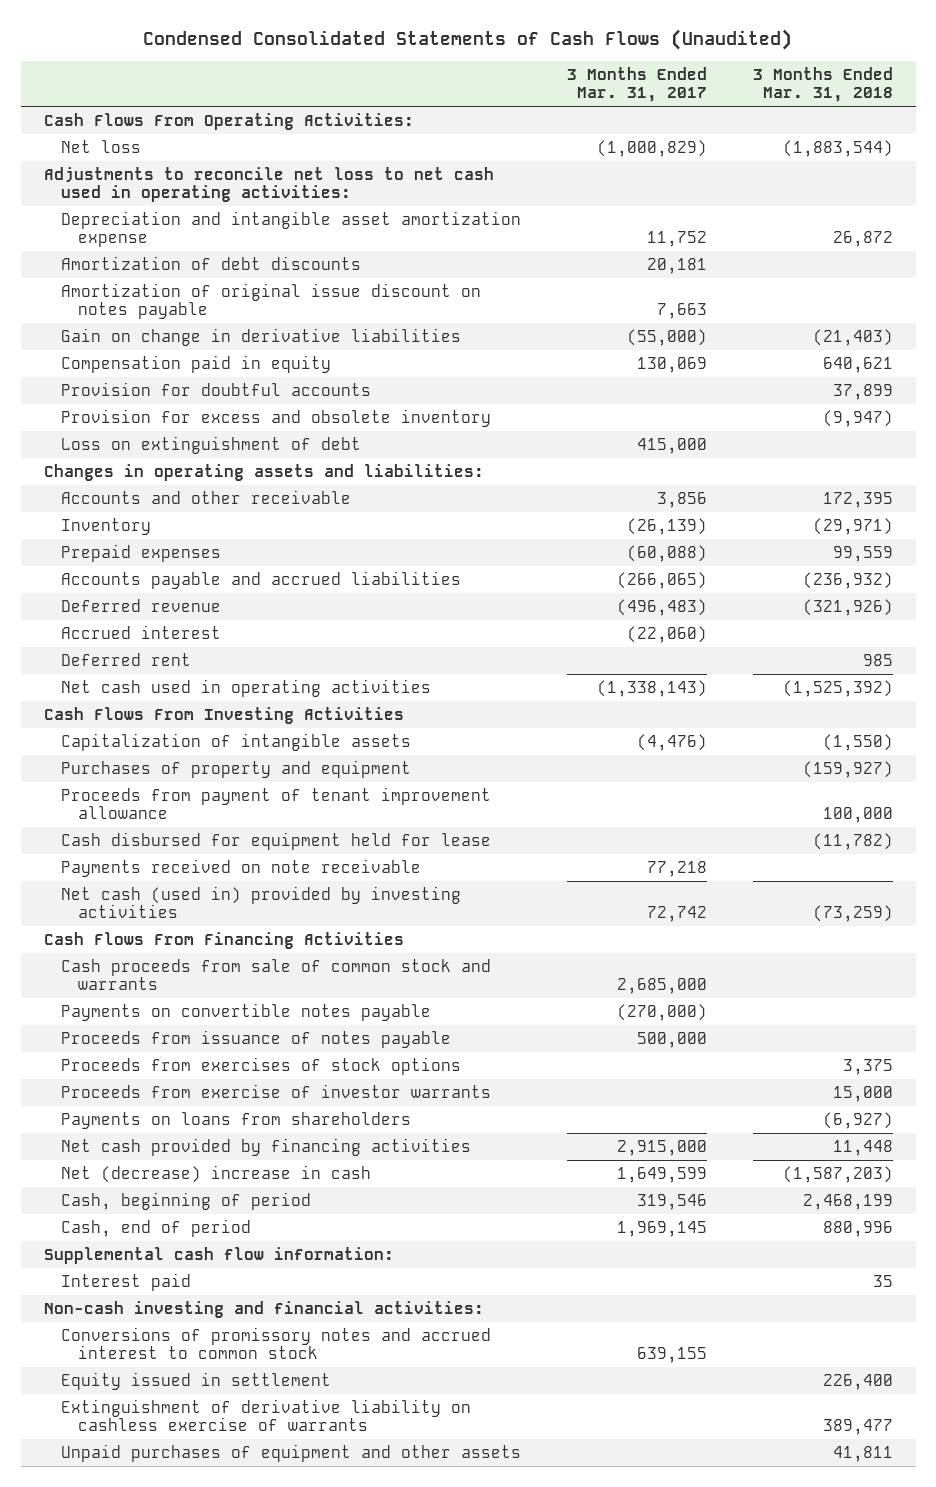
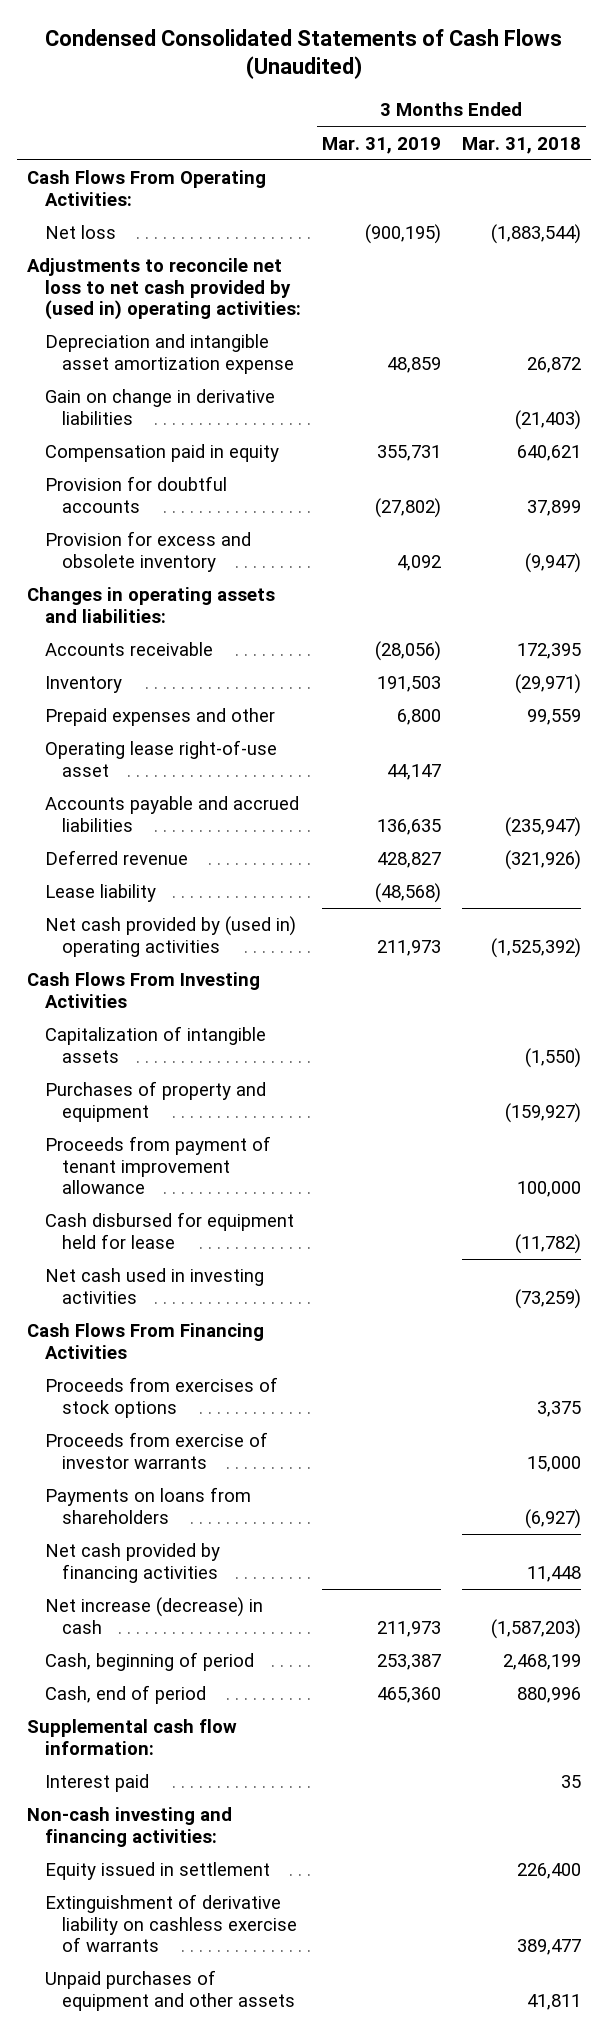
- | 3 Months Ended Mar. 31, 2017 | 3 Months Ended Mar. 31, 2018
+ | 3 Months Ended Mar. 31, 2019 | 3 Months Ended Mar. 31, 2018
- Adjustments to reconcile net loss to net cash used in operating activities:
+ Adjustments to reconcile net loss to net cash provided by (used in) operating activities:
- Amortization of debt discounts | 20,181 |
- Amortization of original issue discount on notes payable | 7,663 |
- Loss on extinguishment of debt | 415,000 |
- Accounts and other receivable | 3,856 | 172,395
+ Accounts receivable | (28,056) | 172,395
- Prepaid expenses | (60,088) | 99,559
- Accounts payable and accrued liabilities | (266,065) | (236,932)
+ Prepaid expenses and other | 6,800 | 99,559
+ Operating lease right-of-use asset | 44,147 |
+ Accounts payable and accrued liabilities | 136,635 | (235,947)
- Accrued interest | (22,060) |
- Deferred rent | | 985
- Net cash used in operating activities | (1,338,143) | (1,525,392)
+ Lease liability | (48,568) |
+ Net cash provided by (used in) operating activities | 211,973 | (1,525,392)
- Payments received on note receivable | 77,218 |
- Net cash (used in) provided by investing activities | 72,742 | (73,259)
+ Net cash used in investing activities | | (73,259)
- Cash proceeds from sale of common stock and warrants | 2,685,000 |
- Payments on convertible notes payable | (270,000) |
- Proceeds from issuance of notes payable | 500,000 |
- Net (decrease) increase in cash | 1,649,599 | (1,587,203)
+ Net increase (decrease) in cash | 211,973 | (1,587,203)
- Non-cash investing and financial activities:
- Conversions of promissory notes and accrued interest to common stock | 639,155 |
+ Non-cash investing and financing activities:

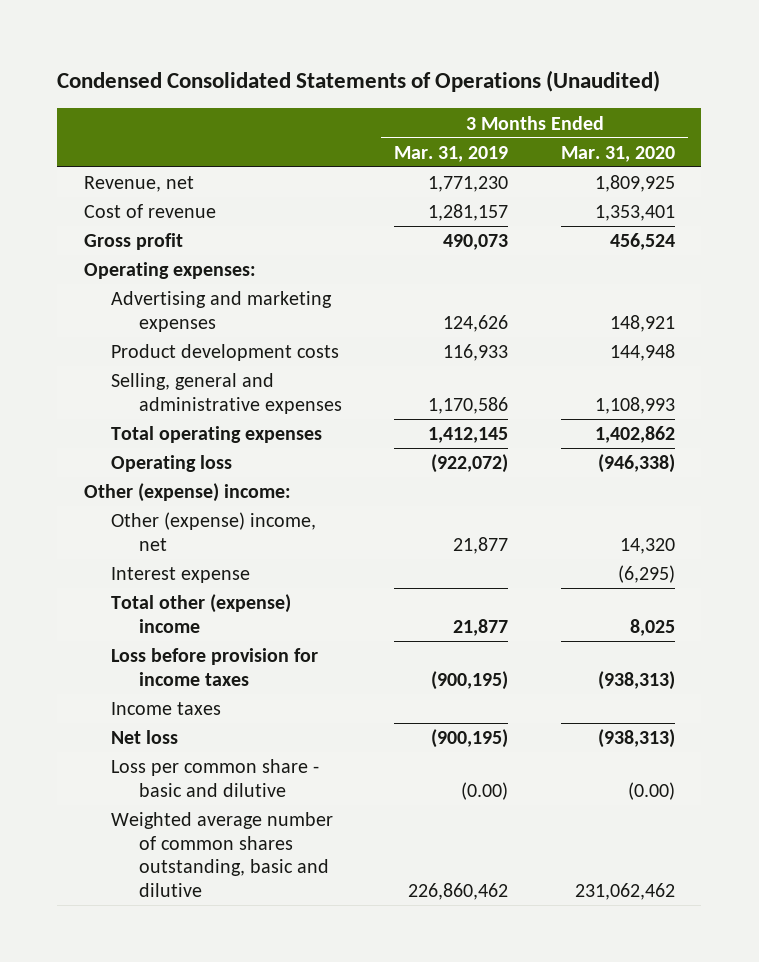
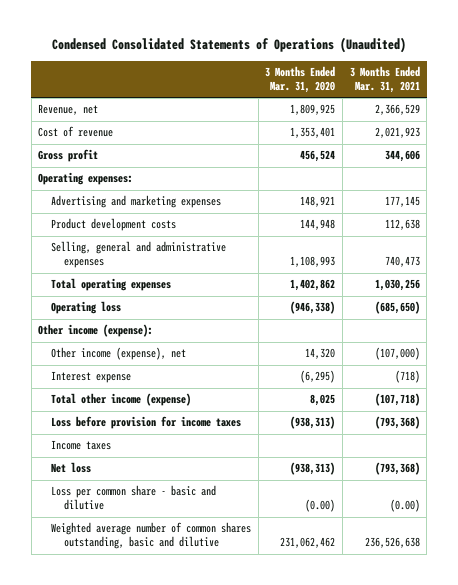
- | 3 Months Ended Mar. 31, 2019 | 3 Months Ended Mar. 31, 2020
+ | 3 Months Ended Mar. 31, 2020 | 3 Months Ended Mar. 31, 2021
- Other (expense) income:
- Other (expense) income, net | 21,877 | 14,320
+ Other income (expense):
+ Other income (expense), net | 14,320 | (107,000)
- Total other (expense) income | 21,877 | 8,025
+ Total other income (expense) | 8,025 | (107,718)

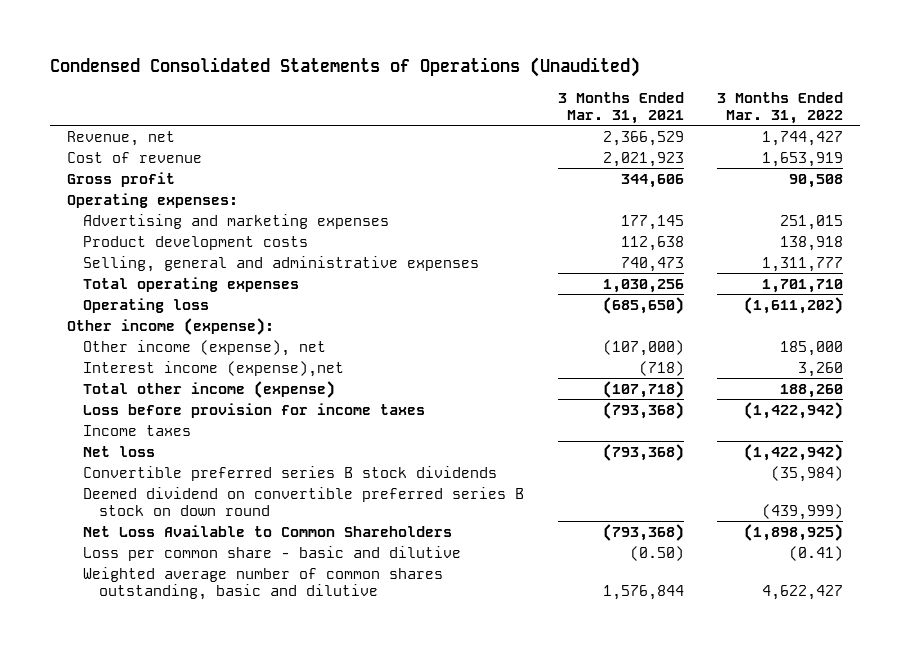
- | 3 Months Ended Mar. 31, 2020 | 3 Months Ended Mar. 31, 2021
+ | 3 Months Ended Mar. 31, 2021 | 3 Months Ended Mar. 31, 2022
- Interest expense | (6,295) | (718)
+ Interest income (expense),net | (718) | 3,260
- Loss per common share - basic and dilutive | (0.00) | (0.00)
- Weighted average number of common shares outstanding, basic and dilutive | 231,062,462 | 236,526,638
+ Convertible preferred series B stock dividends | | (35,984)
+ Deemed dividend on convertible preferred series B stock on down round | | (439,999)
+ Net Loss Available to Common Shareholders | (793,368) | (1,898,925)
+ Loss per common share - basic and dilutive | (0.50) | (0.41)
+ Weighted average number of common shares outstanding, basic and dilutive | 1,576,844 | 4,622,427

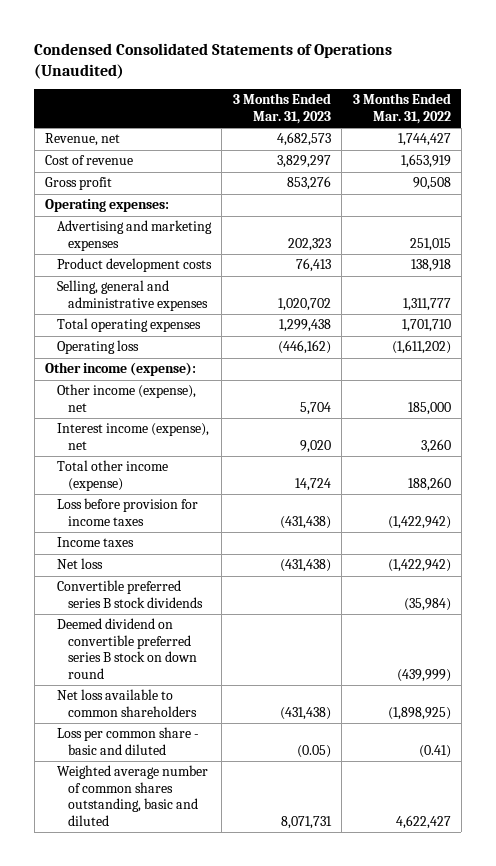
- | 3 Months Ended Mar. 31, 2021 | 3 Months Ended Mar. 31, 2022
+ | 3 Months Ended Mar. 31, 2023 | 3 Months Ended Mar. 31, 2022
- Interest income (expense),net | (718) | 3,260
+ Interest income (expense), net | 9,020 | 3,260
- Net Loss Available to Common Shareholders | (793,368) | (1,898,925)
- Loss per common share - basic and dilutive | (0.50) | (0.41)
- Weighted average number of common shares outstanding, basic and dilutive | 1,576,844 | 4,622,427
+ Net loss available to common shareholders | (431,438) | (1,898,925)
+ Loss per common share - basic and diluted | (0.05) | (0.41)
+ Weighted average number of common shares outstanding, basic and diluted | 8,071,731 | 4,622,427

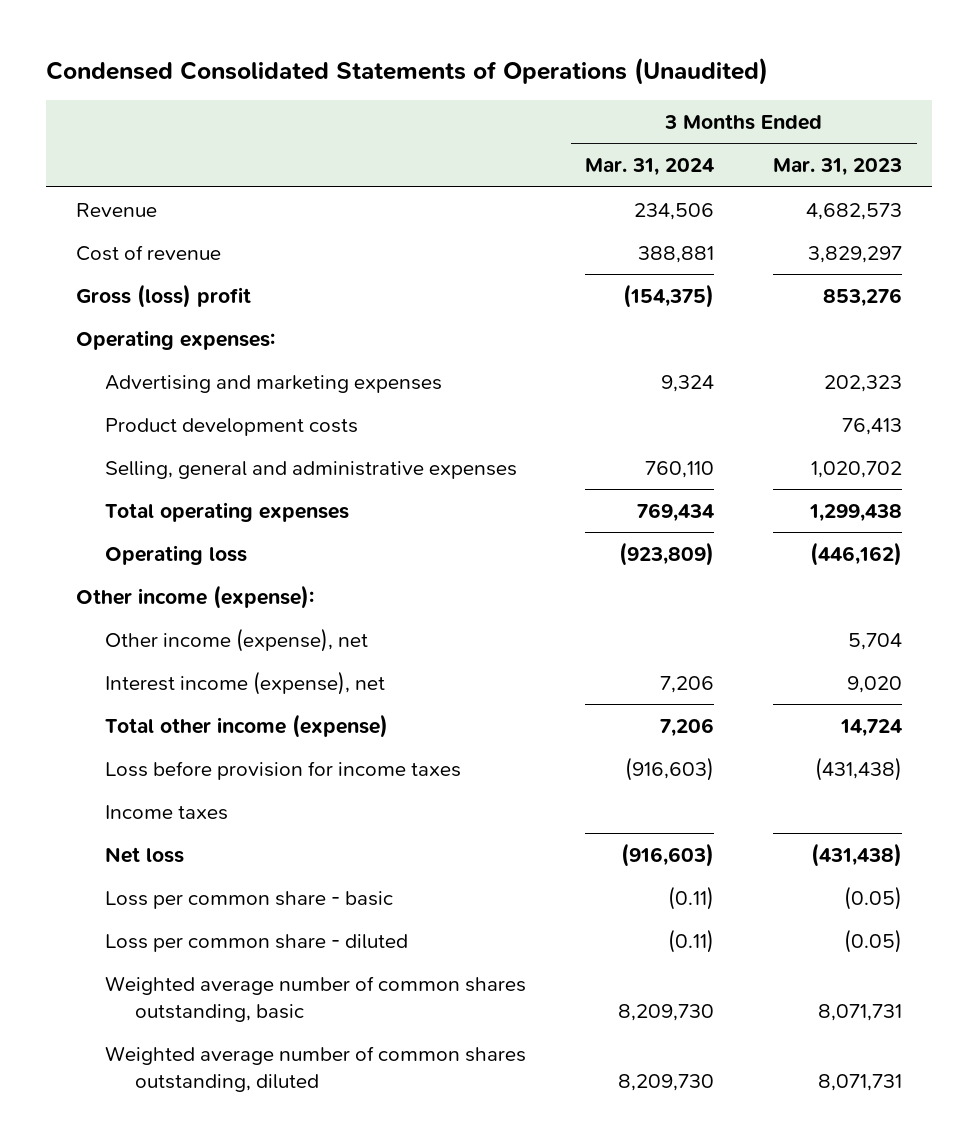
- | 3 Months Ended Mar. 31, 2023 | 3 Months Ended Mar. 31, 2022
+ | 3 Months Ended Mar. 31, 2024 | 3 Months Ended Mar. 31, 2023
- Revenue, net | 4,682,573 | 1,744,427
+ Revenue | 234,506 | 4,682,573
- Gross profit | 853,276 | 90,508
+ Gross (loss) profit | (154,375) | 853,276
- Convertible preferred series B stock dividends | | (35,984)
- Deemed dividend on convertible preferred series B stock on down round | | (439,999)
- Net loss available to common shareholders | (431,438) | (1,898,925)
- Loss per common share - basic and diluted | (0.05) | (0.41)
- Weighted average number of common shares outstanding, basic and diluted | 8,071,731 | 4,622,427
+ Loss per common share - basic | (0.11) | (0.05)
+ Loss per common share - diluted | (0.11) | (0.05)
+ Weighted average number of common shares outstanding, basic | 8,209,730 | 8,071,731
+ Weighted average number of common shares outstanding, diluted | 8,209,730 | 8,071,731

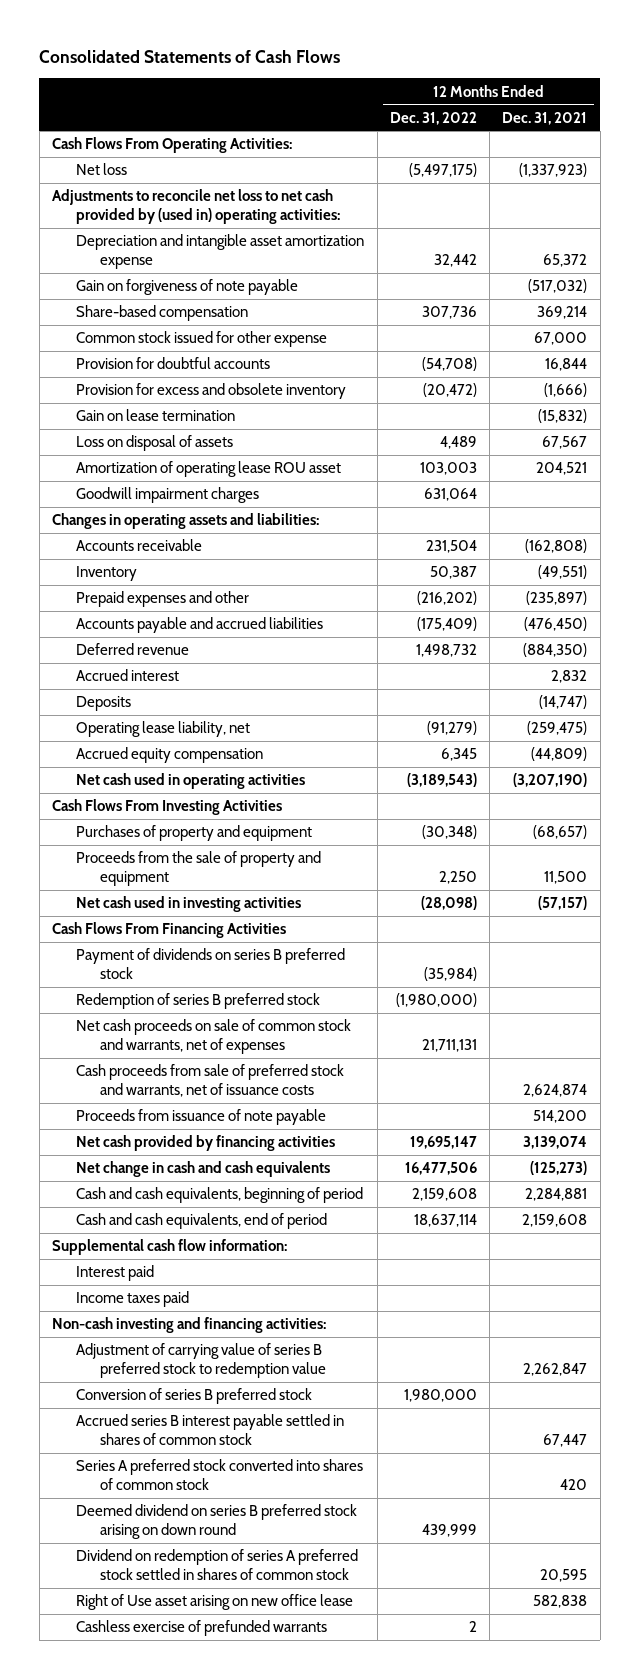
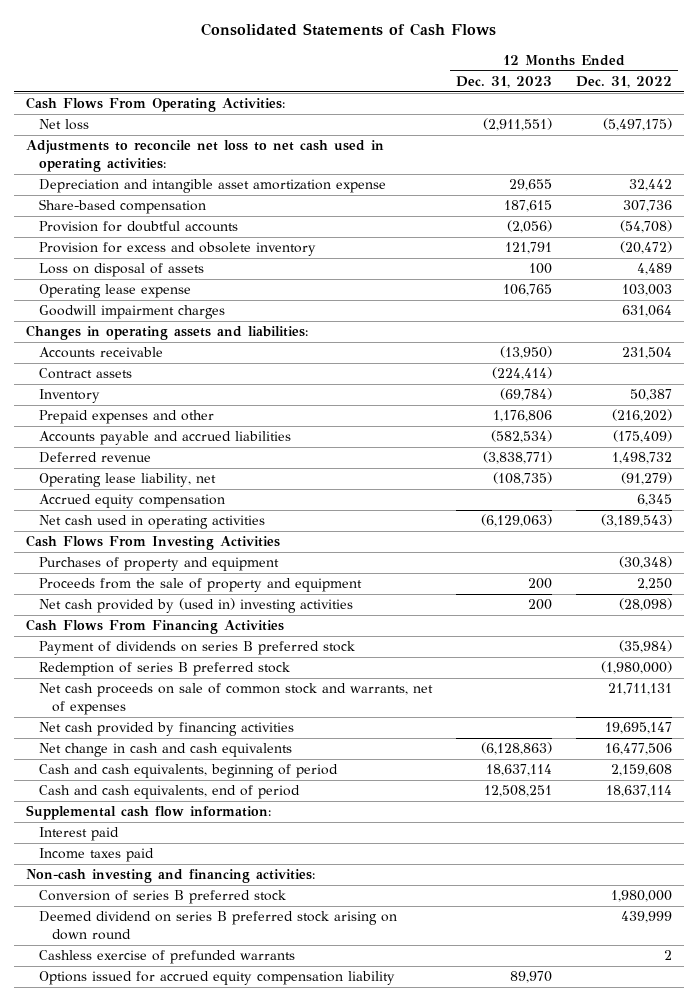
- | 12 Months Ended Dec. 31, 2022 | 12 Months Ended Dec. 31, 2021
+ | 12 Months Ended Dec. 31, 2023 | 12 Months Ended Dec. 31, 2022
- Adjustments to reconcile net loss to net cash provided by (used in) operating activities:
+ Adjustments to reconcile net loss to net cash used in operating activities:
- Gain on forgiveness of note payable | | (517,032)
- Common stock issued for other expense | | 67,000
- Gain on lease termination | | (15,832)
- Amortization of operating lease ROU asset | 103,003 | 204,521
+ Operating lease expense | 106,765 | 103,003
+ Contract assets | (224,414) |
- Accrued interest | | 2,832
- Deposits | | (14,747)
- Net cash used in investing activities | (28,098) | (57,157)
+ Net cash provided by (used in) investing activities | 200 | (28,098)
- Cash proceeds from sale of preferred stock and warrants, net of issuance costs | | 2,624,874
- Proceeds from issuance of note payable | | 514,200
- Adjustment of carrying value of series B preferred stock to redemption value | | 2,262,847
- Accrued series B interest payable settled in shares of common stock | | 67,447
- Series A preferred stock converted into shares of common stock | | 420
- Dividend on redemption of series A preferred stock settled in shares of common stock | | 20,595
- Right of Use asset arising on new office lease | | 582,838
+ Options issued for accrued equity compensation liability | 89,970 |

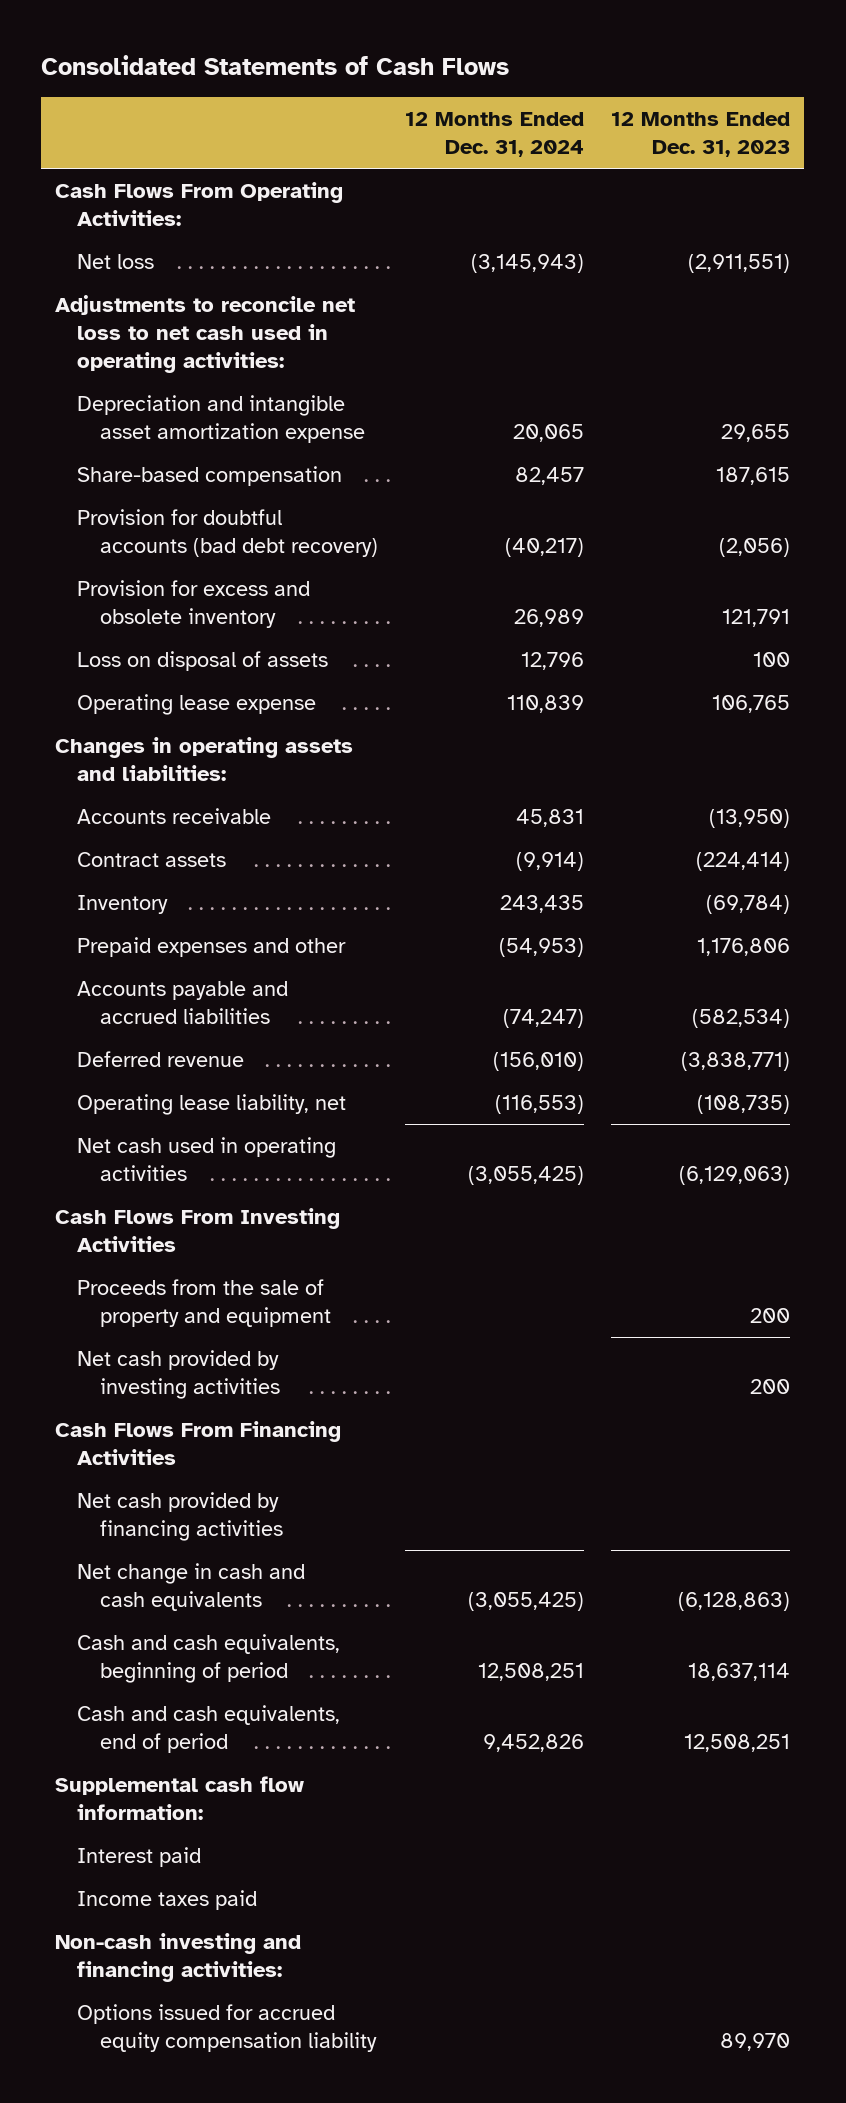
- | 12 Months Ended Dec. 31, 2023 | 12 Months Ended Dec. 31, 2022
+ | 12 Months Ended Dec. 31, 2024 | 12 Months Ended Dec. 31, 2023
- Provision for doubtful accounts | (2,056) | (54,708)
+ Provision for doubtful accounts (bad debt recovery) | (40,217) | (2,056)
- Goodwill impairment charges | | 631,064
- Accrued equity compensation | | 6,345
- Purchases of property and equipment | | (30,348)
- Net cash provided by (used in) investing activities | 200 | (28,098)
+ Net cash provided by investing activities | | 200
- Payment of dividends on series B preferred stock | | (35,984)
- Redemption of series B preferred stock | | (1,980,000)
- Net cash proceeds on sale of common stock and warrants, net of expenses | | 21,711,131
- Conversion of series B preferred stock | | 1,980,000
- Deemed dividend on series B preferred stock arising on down round | | 439,999
- Cashless exercise of prefunded warrants | | 2

